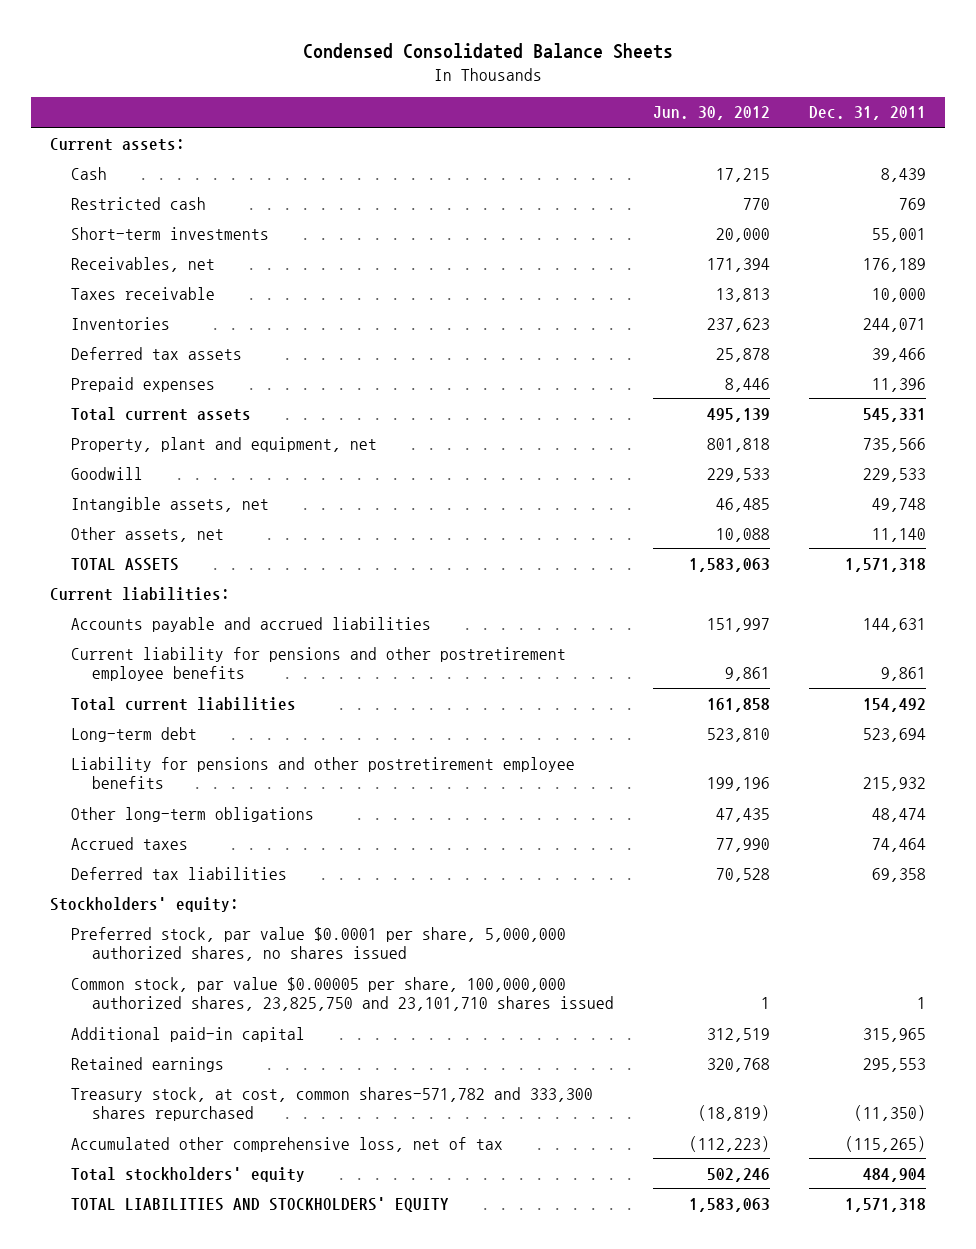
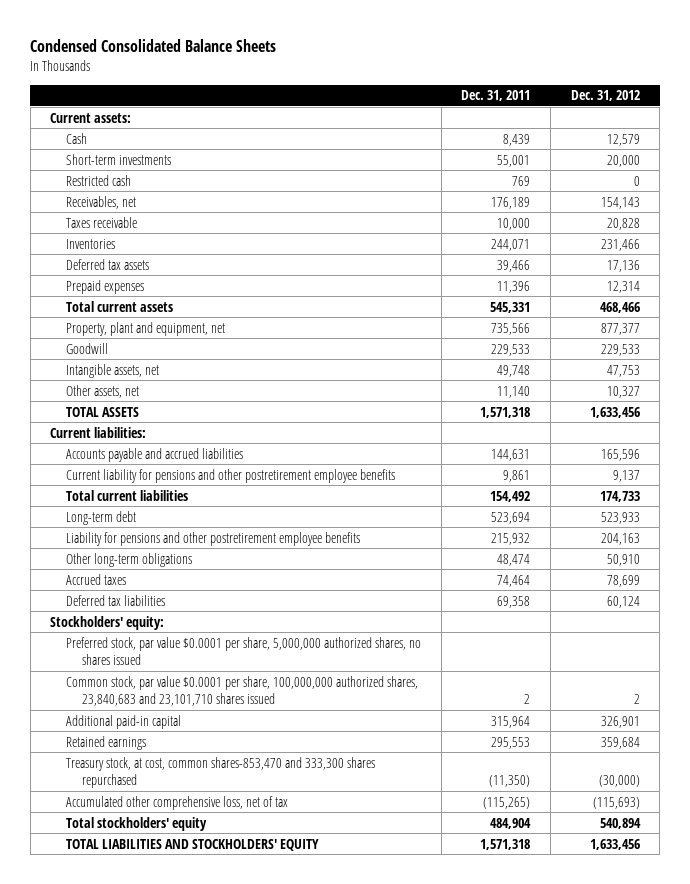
- | Jun. 30, 2012 | Dec. 31, 2011
+ | Dec. 31, 2011 | Dec. 31, 2012
moved down: Restricted cash | 769 | 0
- Common stock, par value $0.00005 per share, 100,000,000 authorized shares, 23,825,750 and 23,101,710 shares issued | 1 | 1
- Additional paid-in capital | 312,519 | 315,965
+ Common stock, par value $0.0001 per share, 100,000,000 authorized shares, 23,840,683 and 23,101,710 shares issued | 2 | 2
+ Additional paid-in capital | 315,964 | 326,901
- Treasury stock, at cost, common shares-571,782 and 333,300 shares repurchased | (18,819) | (11,350)
+ Treasury stock, at cost, common shares-853,470 and 333,300 shares repurchased | (11,350) | (30,000)

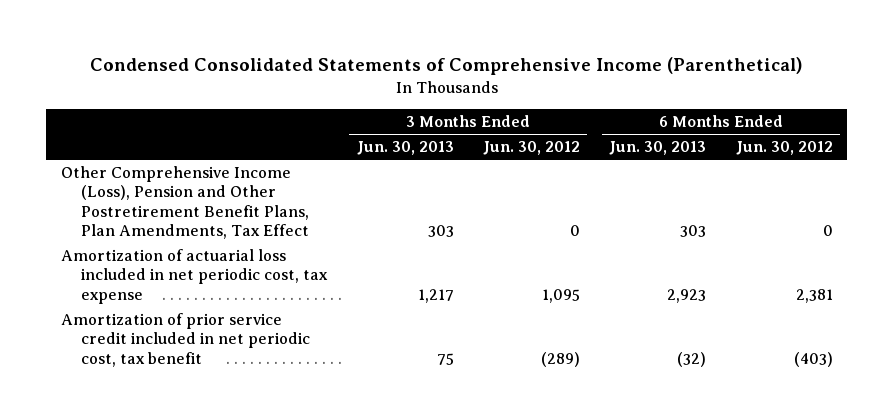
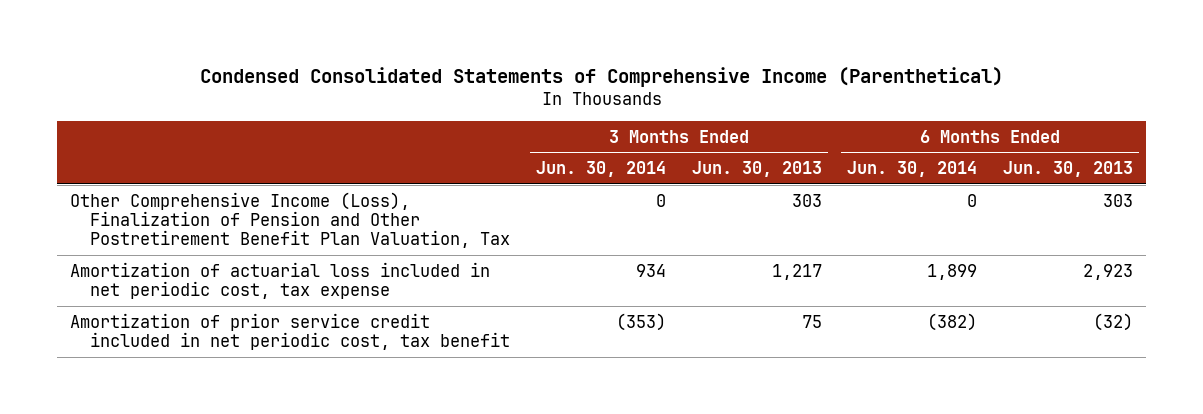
- | 3 Months Ended Jun. 30, 2013 | 3 Months Ended Jun. 30, 2012 | 6 Months Ended Jun. 30, 2013 | 6 Months Ended Jun. 30, 2012
+ | 3 Months Ended Jun. 30, 2014 | 3 Months Ended Jun. 30, 2013 | 6 Months Ended Jun. 30, 2014 | 6 Months Ended Jun. 30, 2013
- Other Comprehensive Income (Loss), Pension and Other Postretirement Benefit Plans, Plan Amendments, Tax Effect | 303 | 0 | 303 | 0
+ Other Comprehensive Income (Loss), Finalization of Pension and Other Postretirement Benefit Plan Valuation, Tax | 0 | 303 | 0 | 303

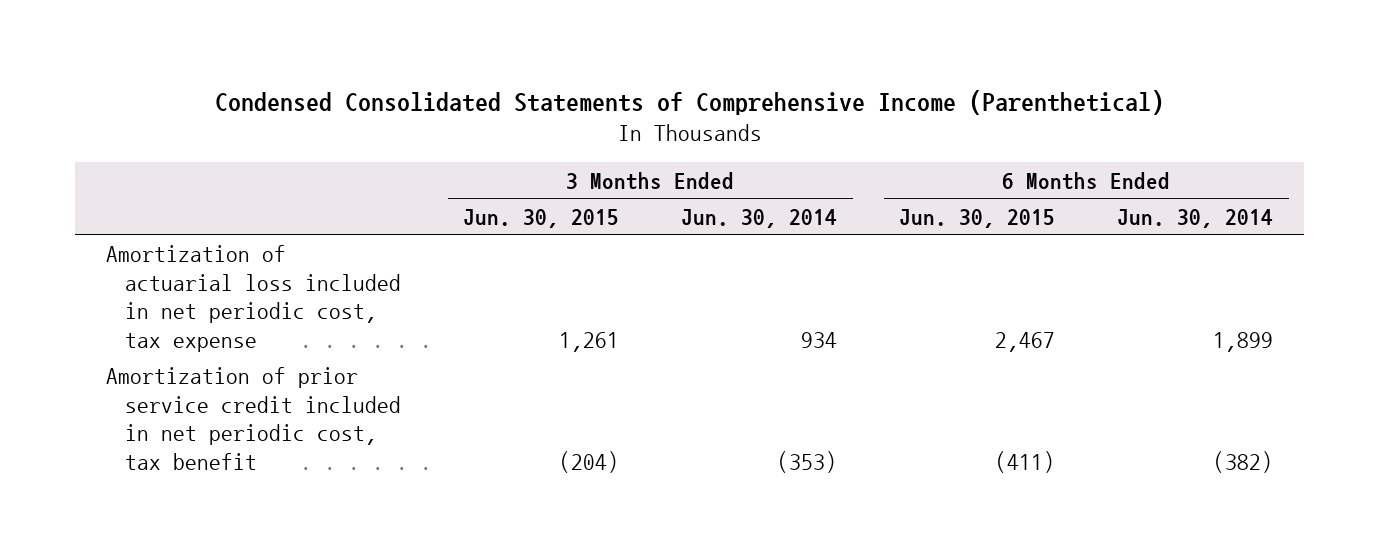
- | 3 Months Ended Jun. 30, 2014 | 3 Months Ended Jun. 30, 2013 | 6 Months Ended Jun. 30, 2014 | 6 Months Ended Jun. 30, 2013
+ | 3 Months Ended Jun. 30, 2015 | 3 Months Ended Jun. 30, 2014 | 6 Months Ended Jun. 30, 2015 | 6 Months Ended Jun. 30, 2014
- Other Comprehensive Income (Loss), Finalization of Pension and Other Postretirement Benefit Plan Valuation, Tax | 0 | 303 | 0 | 303

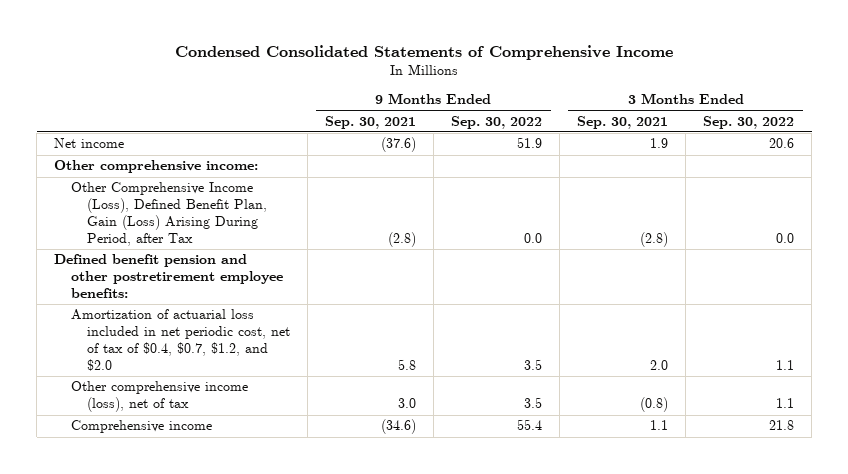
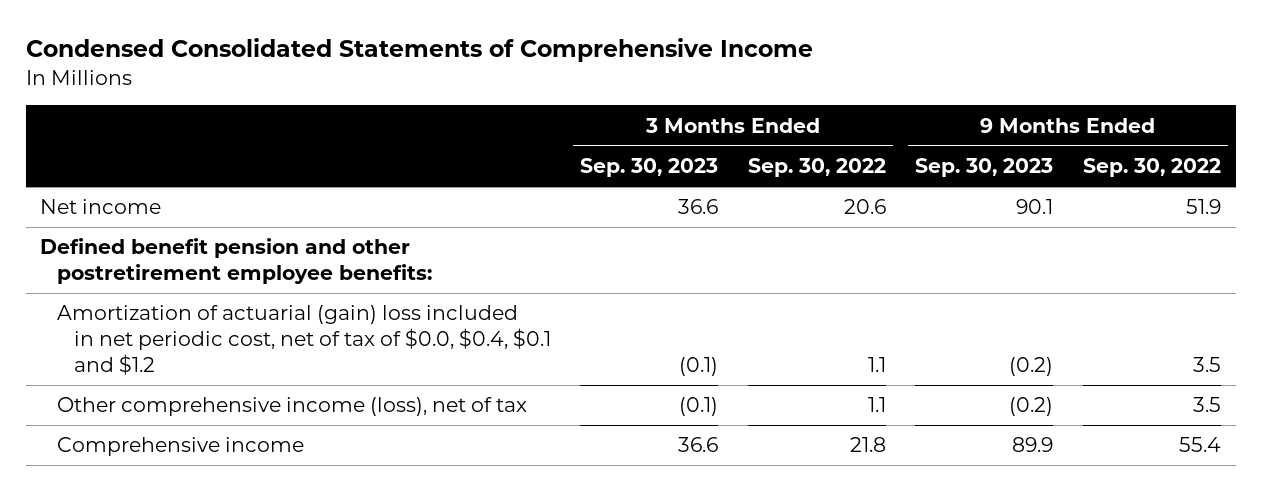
- | 9 Months Ended Sep. 30, 2021 | 9 Months Ended Sep. 30, 2022 | 3 Months Ended Sep. 30, 2021 | 3 Months Ended Sep. 30, 2022
+ | 3 Months Ended Sep. 30, 2023 | 3 Months Ended Sep. 30, 2022 | 9 Months Ended Sep. 30, 2023 | 9 Months Ended Sep. 30, 2022
- Other comprehensive income:
- Other Comprehensive Income (Loss), Defined Benefit Plan, Gain (Loss) Arising During Period, after Tax | (2.8) | 0.0 | (2.8) | 0.0
- Amortization of actuarial loss included in net periodic cost, net of tax of $0.4, $0.7, $1.2, and $2.0 | 5.8 | 3.5 | 2.0 | 1.1
+ Amortization of actuarial (gain) loss included in net periodic cost, net of tax of $0.0, $0.4, $0.1 and $1.2 | (0.1) | 1.1 | (0.2) | 3.5

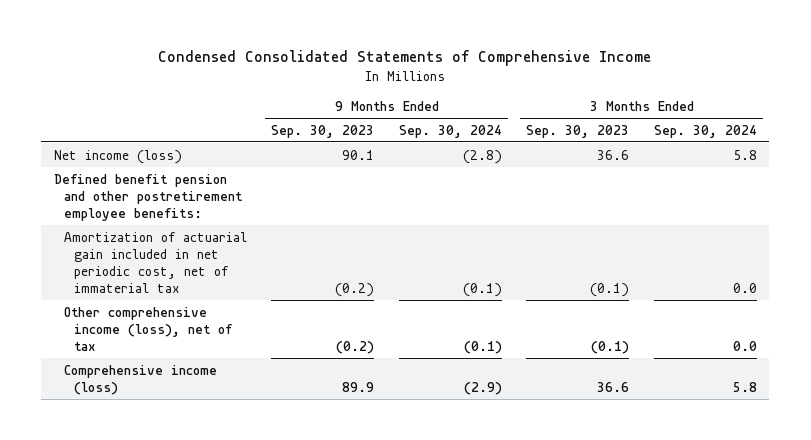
- | 3 Months Ended Sep. 30, 2023 | 3 Months Ended Sep. 30, 2022 | 9 Months Ended Sep. 30, 2023 | 9 Months Ended Sep. 30, 2022
+ | 9 Months Ended Sep. 30, 2023 | 9 Months Ended Sep. 30, 2024 | 3 Months Ended Sep. 30, 2023 | 3 Months Ended Sep. 30, 2024
- Net income | 36.6 | 20.6 | 90.1 | 51.9
+ Net income (loss) | 90.1 | (2.8) | 36.6 | 5.8
- Amortization of actuarial (gain) loss included in net periodic cost, net of tax of $0.0, $0.4, $0.1 and $1.2 | (0.1) | 1.1 | (0.2) | 3.5
+ Amortization of actuarial gain included in net periodic cost, net of immaterial tax | (0.2) | (0.1) | (0.1) | 0.0
- Comprehensive income | 36.6 | 21.8 | 89.9 | 55.4
+ Comprehensive income (loss) | 89.9 | (2.9) | 36.6 | 5.8

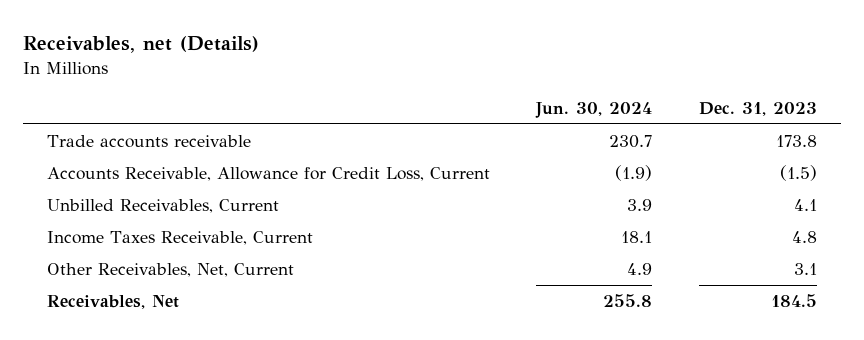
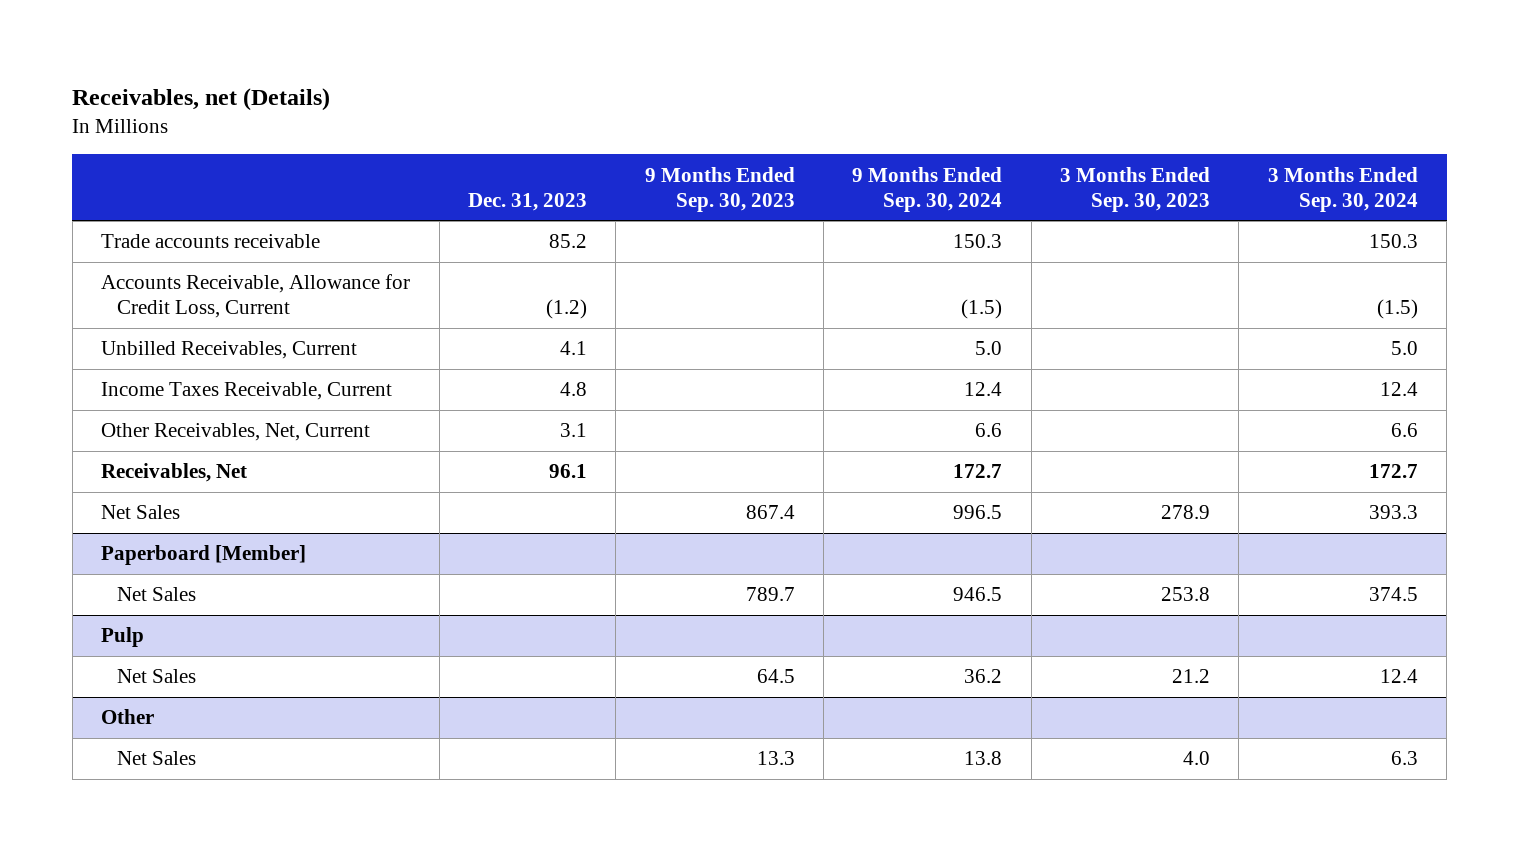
- | Jun. 30, 2024 | Dec. 31, 2023
+ | Dec. 31, 2023 | 9 Months Ended Sep. 30, 2023 | 9 Months Ended Sep. 30, 2024 | 3 Months Ended Sep. 30, 2023 | 3 Months Ended Sep. 30, 2024
- Trade accounts receivable | 230.7 | 173.8
- Accounts Receivable, Allowance for Credit Loss, Current | (1.9) | (1.5)
+ Trade accounts receivable | 85.2 | | 150.3 | | 150.3
+ Accounts Receivable, Allowance for Credit Loss, Current | (1.2) | | (1.5) | | (1.5)
- Receivables, Net | 255.8 | 184.5
+ Receivables, Net | 96.1 | | 172.7 | | 172.7
+ Net Sales | | 867.4 | 996.5 | 278.9 | 393.3
+ Paperboard [Member]
+ Net Sales | | 789.7 | 946.5 | 253.8 | 374.5
+ Pulp
+ Net Sales | | 64.5 | 36.2 | 21.2 | 12.4
+ Other
+ Net Sales | | 13.3 | 13.8 | 4.0 | 6.3

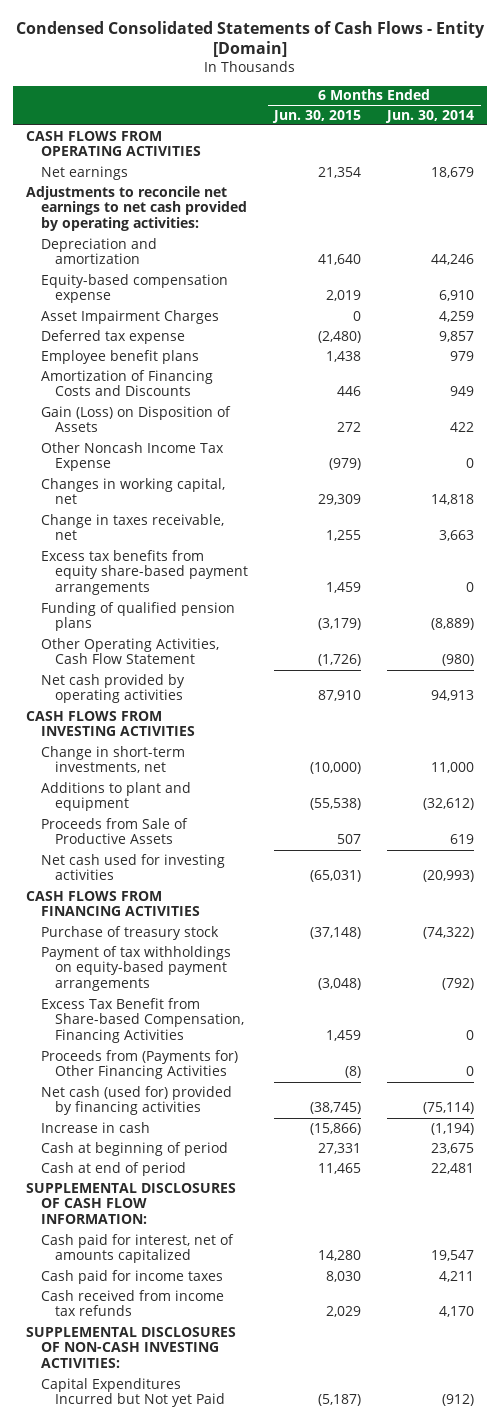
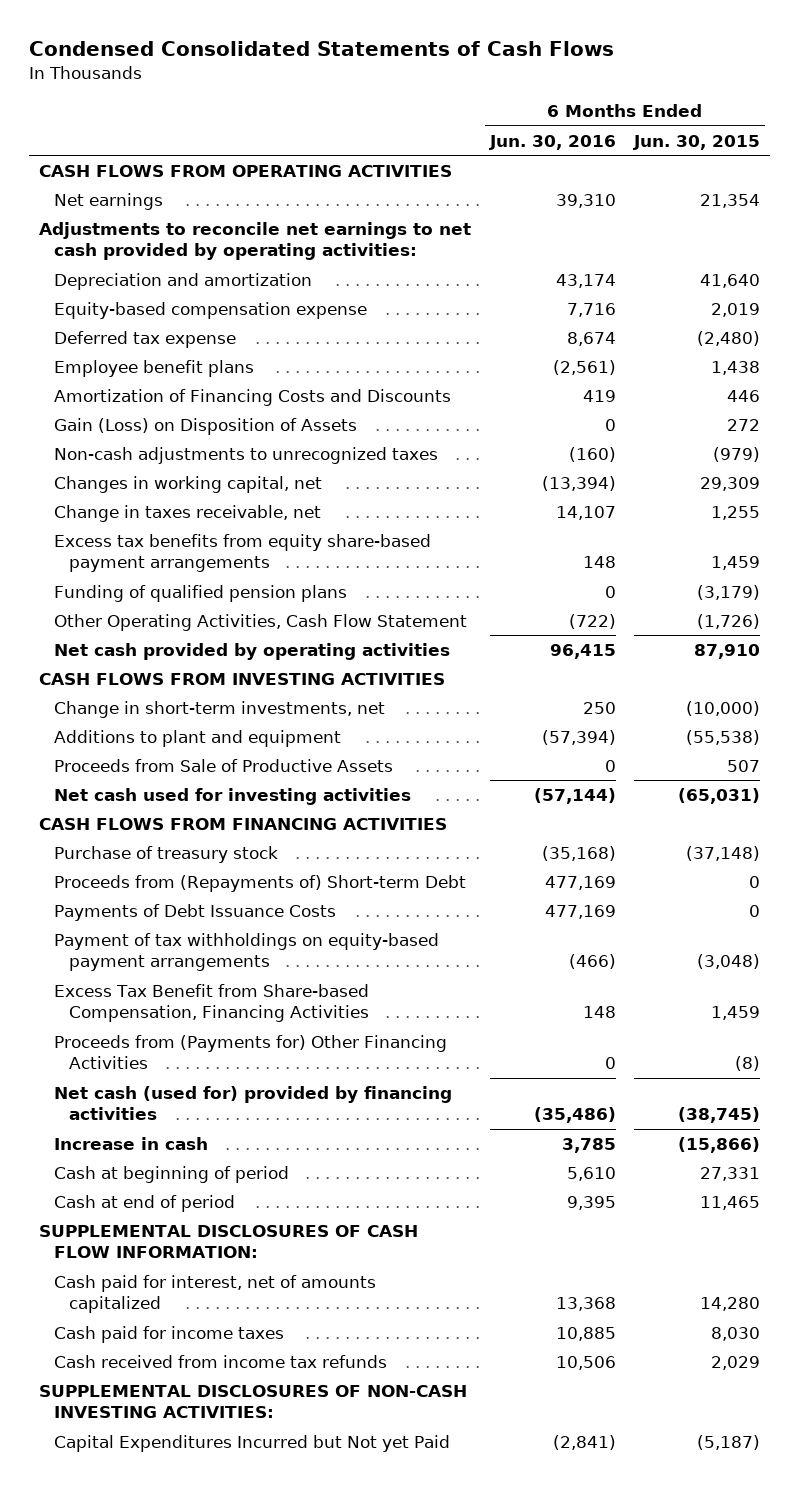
- Condensed Consolidated Statements of Cash Flows - Entity [Domain]
+ Condensed Consolidated Statements of Cash Flows
- | 6 Months Ended Jun. 30, 2015 | 6 Months Ended Jun. 30, 2014
+ | 6 Months Ended Jun. 30, 2016 | 6 Months Ended Jun. 30, 2015
- Asset Impairment Charges | 0 | 4,259
- Other Noncash Income Tax Expense | (979) | 0
+ Non-cash adjustments to unrecognized taxes | (160) | (979)
+ Proceeds from (Repayments of) Short-term Debt | 477,169 | 0
+ Payments of Debt Issuance Costs | 477,169 | 0

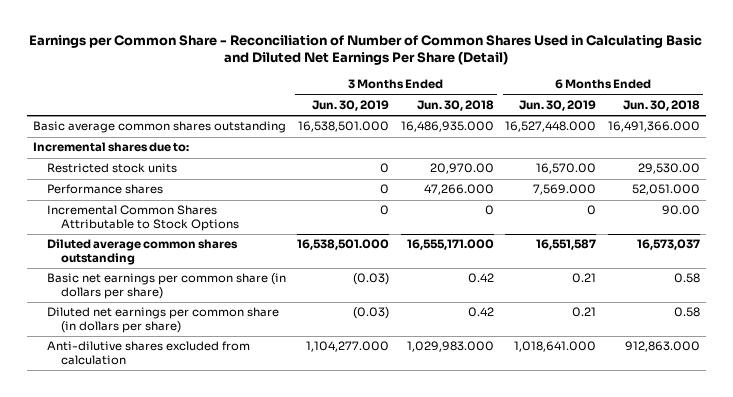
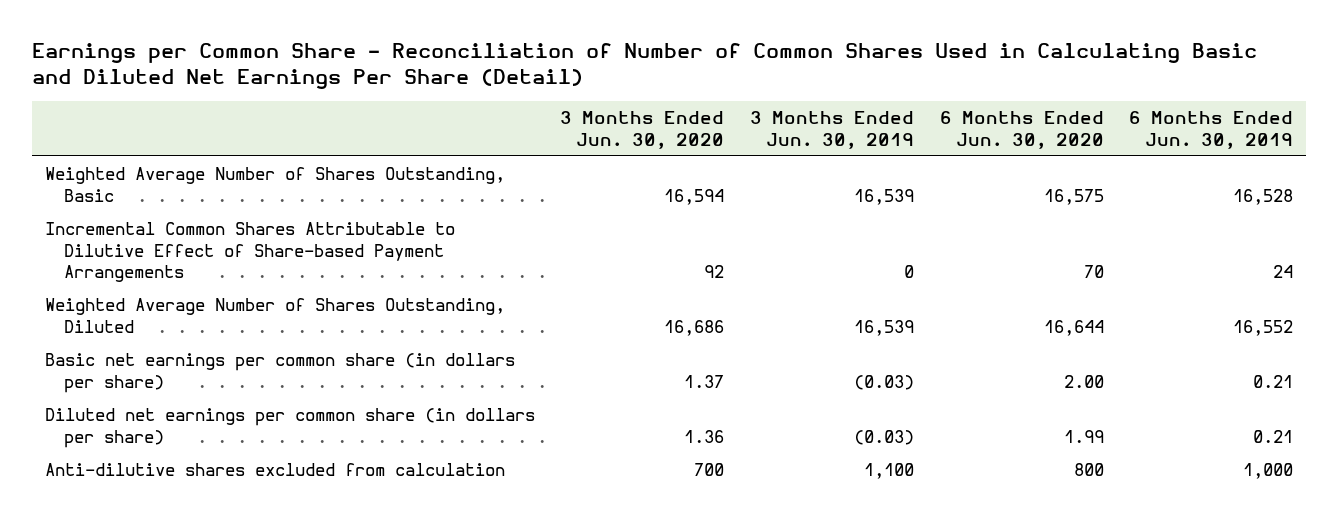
- | 3 Months Ended Jun. 30, 2019 | 3 Months Ended Jun. 30, 2018 | 6 Months Ended Jun. 30, 2019 | 6 Months Ended Jun. 30, 2018
+ | 3 Months Ended Jun. 30, 2020 | 3 Months Ended Jun. 30, 2019 | 6 Months Ended Jun. 30, 2020 | 6 Months Ended Jun. 30, 2019
- Basic average common shares outstanding | 16,538,501.000 | 16,486,935.000 | 16,527,448.000 | 16,491,366.000
- Incremental shares due to:
- Restricted stock units | 0 | 20,970.00 | 16,570.00 | 29,530.00
- Performance shares | 0 | 47,266.000 | 7,569.000 | 52,051.000
- Incremental Common Shares Attributable to Stock Options | 0 | 0 | 0 | 90.00
- Diluted average common shares outstanding | 16,538,501.000 | 16,555,171.000 | 16,551,587 | 16,573,037
+ Weighted Average Number of Shares Outstanding, Basic | 16,594 | 16,539 | 16,575 | 16,528
+ Incremental Common Shares Attributable to Dilutive Effect of Share-based Payment Arrangements | 92 | 0 | 70 | 24
+ Weighted Average Number of Shares Outstanding, Diluted | 16,686 | 16,539 | 16,644 | 16,552
- Anti-dilutive shares excluded from calculation | 1,104,277.000 | 1,029,983.000 | 1,018,641.000 | 912,863.000
+ Anti-dilutive shares excluded from calculation | 700 | 1,100 | 800 | 1,000

